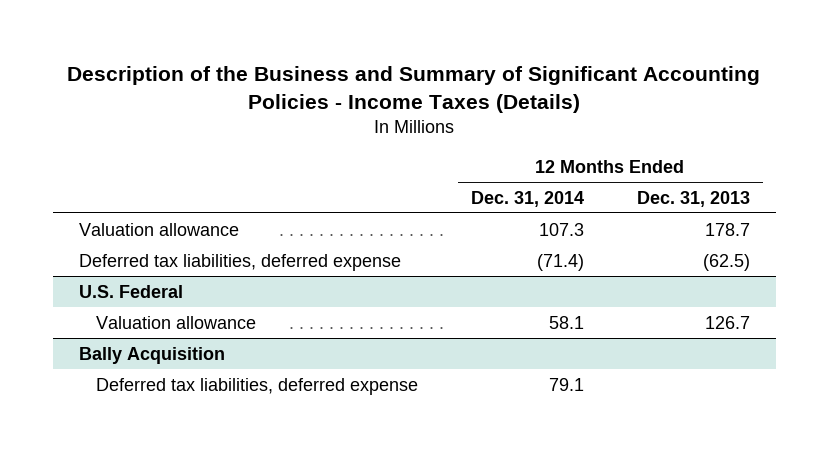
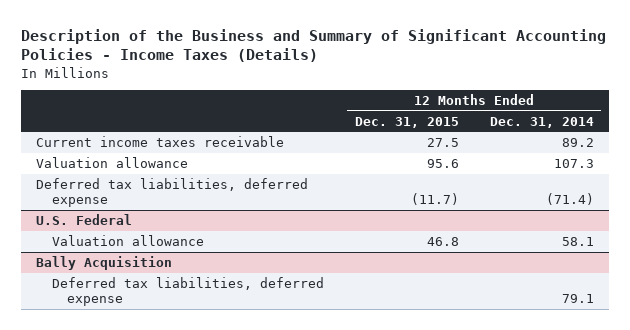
- | 12 Months Ended Dec. 31, 2014 | 12 Months Ended Dec. 31, 2013
+ | 12 Months Ended Dec. 31, 2015 | 12 Months Ended Dec. 31, 2014
+ Current income taxes receivable | 27.5 | 89.2

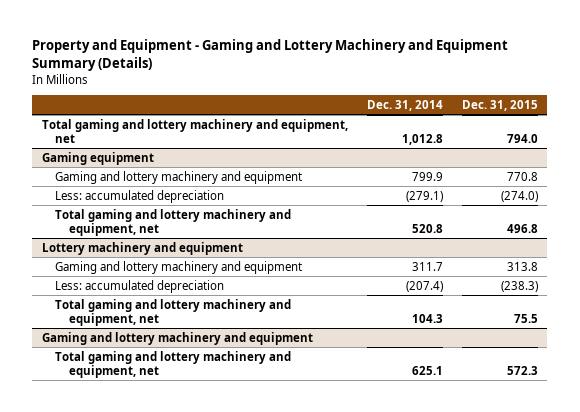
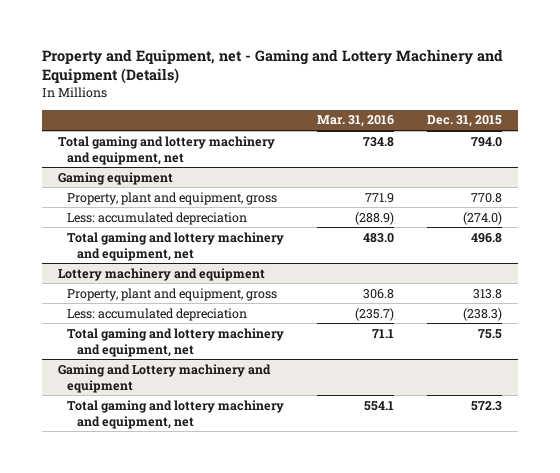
- Property and Equipment - Gaming and Lottery Machinery and Equipment Summary (Details)
+ Property and Equipment, net - Gaming and Lottery Machinery and Equipment (Details)
- | Dec. 31, 2014 | Dec. 31, 2015
+ | Mar. 31, 2016 | Dec. 31, 2015
@ Gaming equipment
- Gaming and lottery machinery and equipment | 799.9 | 770.8
+ Property, plant and equipment, gross | 771.9 | 770.8
@ Lottery machinery and equipment
- Gaming and lottery machinery and equipment | 311.7 | 313.8
+ Property, plant and equipment, gross | 306.8 | 313.8
- Gaming and lottery machinery and equipment
+ Gaming and Lottery machinery and equipment

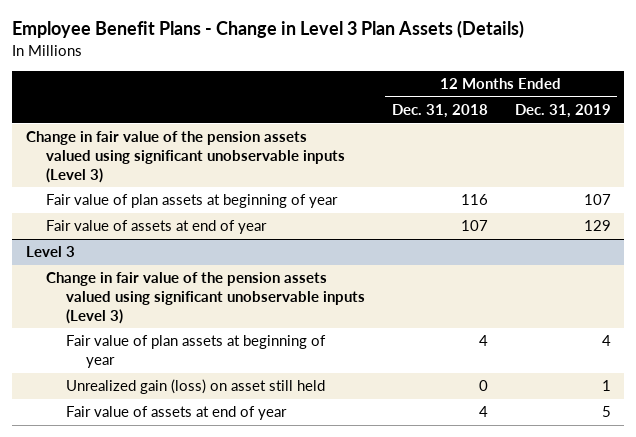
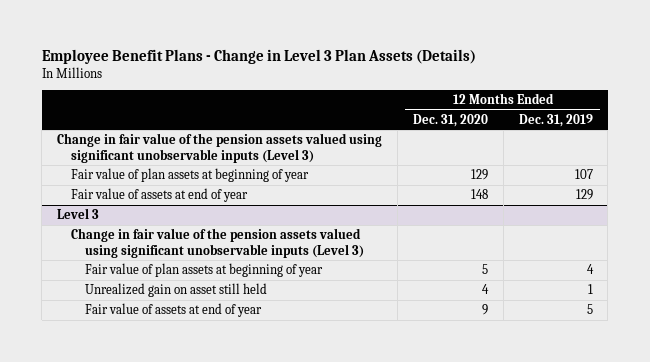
- | 12 Months Ended Dec. 31, 2018 | 12 Months Ended Dec. 31, 2019
+ | 12 Months Ended Dec. 31, 2020 | 12 Months Ended Dec. 31, 2019
@ Level 3
- Unrealized gain (loss) on asset still held | 0 | 1
+ Unrealized gain on asset still held | 4 | 1

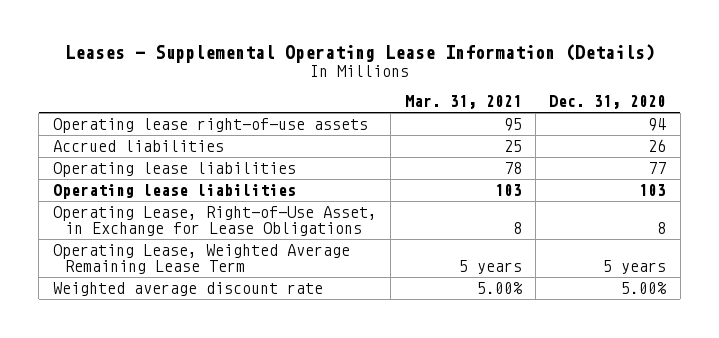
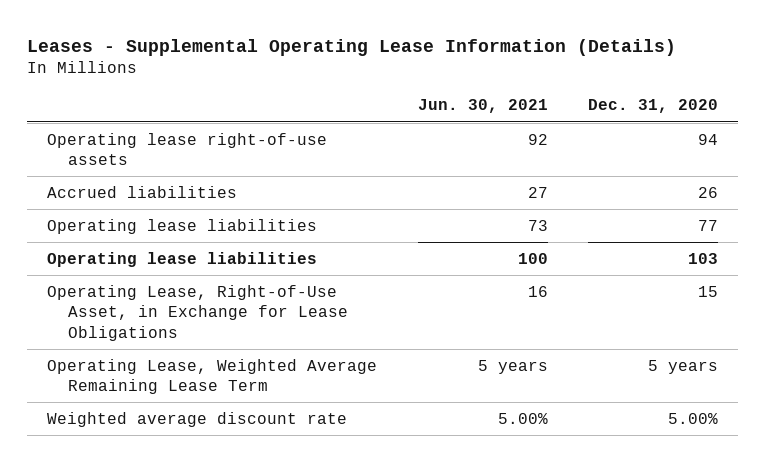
- | Mar. 31, 2021 | Dec. 31, 2020
+ | Jun. 30, 2021 | Dec. 31, 2020
- Operating Lease, Right-of-Use Asset, in Exchange for Lease Obligations | 8 | 8
+ Operating Lease, Right-of-Use Asset, in Exchange for Lease Obligations | 16 | 15

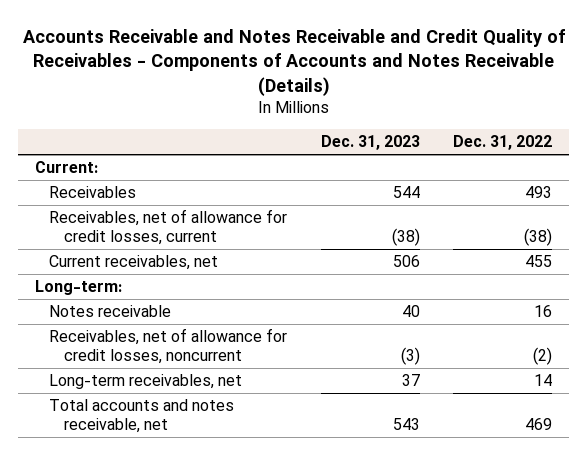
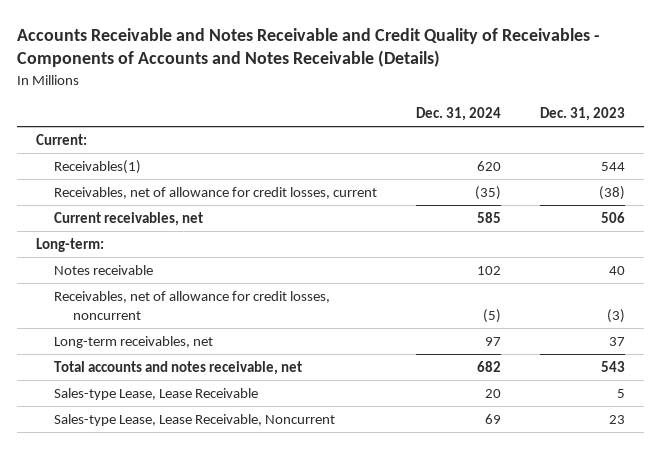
- | Dec. 31, 2023 | Dec. 31, 2022
+ | Dec. 31, 2024 | Dec. 31, 2023
- Receivables | 544 | 493
+ Receivables(1) | 620 | 544
+ Sales-type Lease, Lease Receivable | 20 | 5
+ Sales-type Lease, Lease Receivable, Noncurrent | 69 | 23

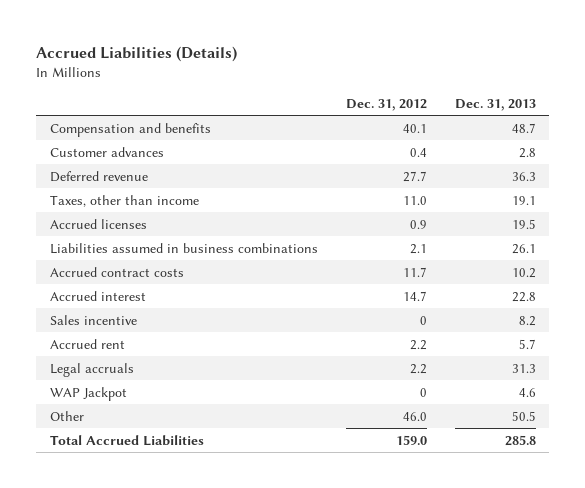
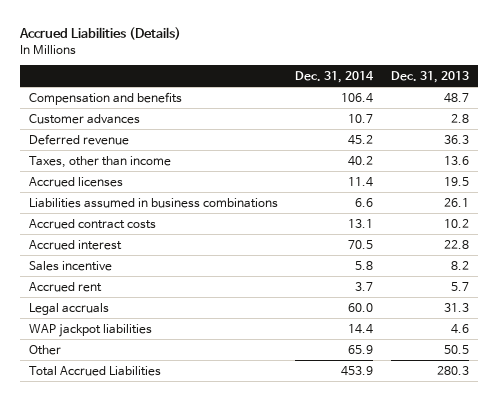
- | Dec. 31, 2012 | Dec. 31, 2013
+ | Dec. 31, 2014 | Dec. 31, 2013
- Taxes, other than income | 11.0 | 19.1
+ Taxes, other than income | 40.2 | 13.6
- WAP Jackpot | 0 | 4.6
+ WAP jackpot liabilities | 14.4 | 4.6
- Total Accrued Liabilities | 159.0 | 285.8
+ Total Accrued Liabilities | 453.9 | 280.3

